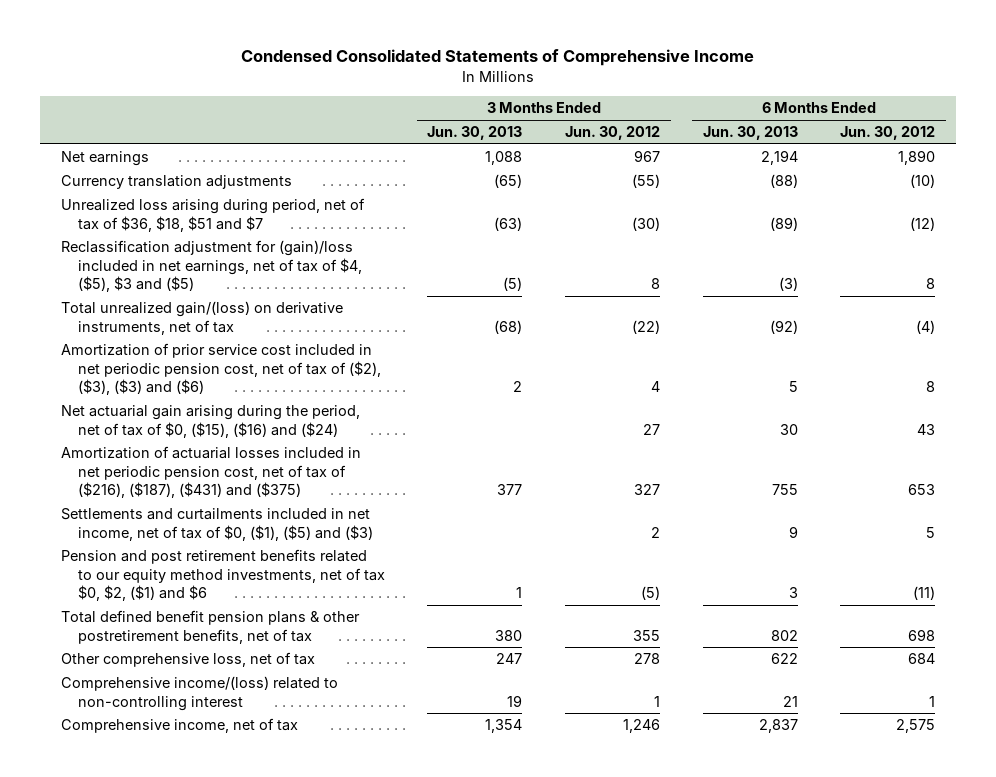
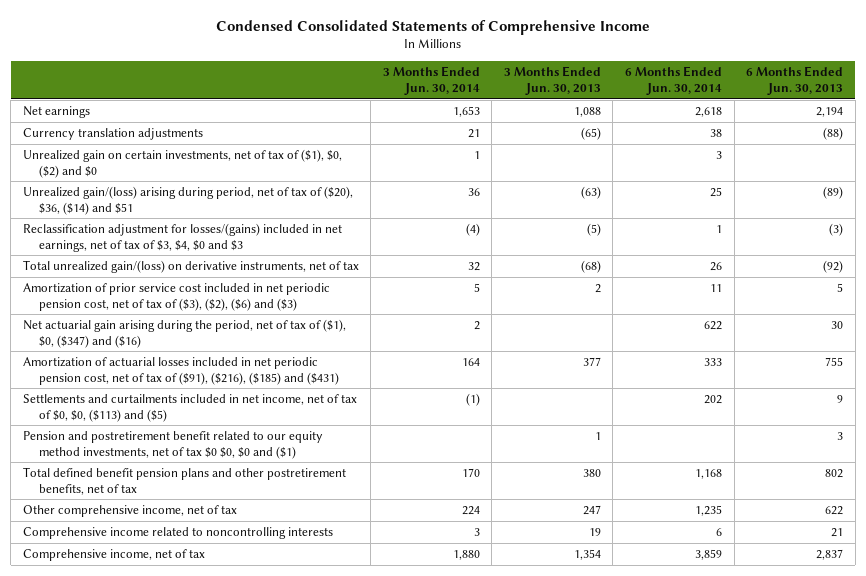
- | 3 Months Ended Jun. 30, 2013 | 3 Months Ended Jun. 30, 2012 | 6 Months Ended Jun. 30, 2013 | 6 Months Ended Jun. 30, 2012
+ | 3 Months Ended Jun. 30, 2014 | 3 Months Ended Jun. 30, 2013 | 6 Months Ended Jun. 30, 2014 | 6 Months Ended Jun. 30, 2013
- Unrealized loss arising during period, net of tax of $36, $18, $51 and $7 | (63) | (30) | (89) | (12)
- Reclassification adjustment for (gain)/loss included in net earnings, net of tax of $4, ($5), $3 and ($5) | (5) | 8 | (3) | 8
+ Unrealized gain on certain investments, net of tax of ($1), $0, ($2) and $0 | 1 | | 3 |
+ Unrealized gain/(loss) arising during period, net of tax of ($20), $36, ($14) and $51 | 36 | (63) | 25 | (89)
+ Reclassification adjustment for losses/(gains) included in net earnings, net of tax of $3, $4, $0 and $3 | (4) | (5) | 1 | (3)
- Amortization of prior service cost included in net periodic pension cost, net of tax of ($2), ($3), ($3) and ($6) | 2 | 4 | 5 | 8
- Net actuarial gain arising during the period, net of tax of $0, ($15), ($16) and ($24) | | 27 | 30 | 43
- Amortization of actuarial losses included in net periodic pension cost, net of tax of ($216), ($187), ($431) and ($375) | 377 | 327 | 755 | 653
- Settlements and curtailments included in net income, net of tax of $0, ($1), ($5) and ($3) | | 2 | 9 | 5
- Pension and post retirement benefits related to our equity method investments, net of tax $0, $2, ($1) and $6 | 1 | (5) | 3 | (11)
- Total defined benefit pension plans & other postretirement benefits, net of tax | 380 | 355 | 802 | 698
- Other comprehensive loss, net of tax | 247 | 278 | 622 | 684
- Comprehensive income/(loss) related to non-controlling interest | 19 | 1 | 21 | 1
+ Amortization of prior service cost included in net periodic pension cost, net of tax of ($3), ($2), ($6) and ($3) | 5 | 2 | 11 | 5
+ Net actuarial gain arising during the period, net of tax of ($1), $0, ($347) and ($16) | 2 | | 622 | 30
+ Amortization of actuarial losses included in net periodic pension cost, net of tax of ($91), ($216), ($185) and ($431) | 164 | 377 | 333 | 755
+ Settlements and curtailments included in net income, net of tax of $0, $0, ($113) and ($5) | (1) | | 202 | 9
+ Pension and postretirement benefit related to our equity method investments, net of tax $0 $0, $0 and ($1) | | 1 | | 3
+ Total defined benefit pension plans and other postretirement benefits, net of tax | 170 | 380 | 1,168 | 802
+ Other comprehensive income, net of tax | 224 | 247 | 1,235 | 622
+ Comprehensive income related to noncontrolling interests | 3 | 19 | 6 | 21

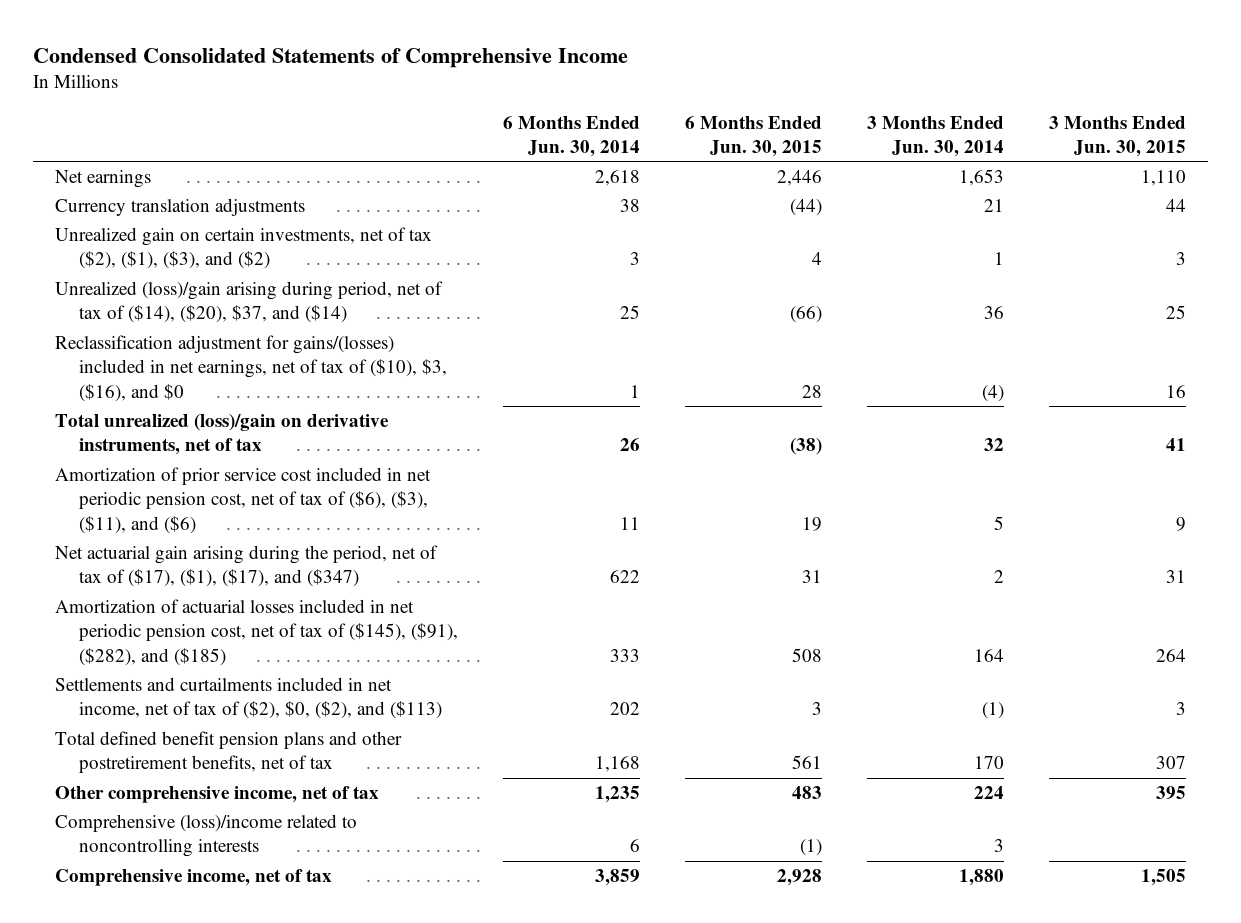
- | 3 Months Ended Jun. 30, 2014 | 3 Months Ended Jun. 30, 2013 | 6 Months Ended Jun. 30, 2014 | 6 Months Ended Jun. 30, 2013
+ | 6 Months Ended Jun. 30, 2014 | 6 Months Ended Jun. 30, 2015 | 3 Months Ended Jun. 30, 2014 | 3 Months Ended Jun. 30, 2015
- Unrealized gain on certain investments, net of tax of ($1), $0, ($2) and $0 | 1 | | 3 |
- Unrealized gain/(loss) arising during period, net of tax of ($20), $36, ($14) and $51 | 36 | (63) | 25 | (89)
- Reclassification adjustment for losses/(gains) included in net earnings, net of tax of $3, $4, $0 and $3 | (4) | (5) | 1 | (3)
- Total unrealized gain/(loss) on derivative instruments, net of tax | 32 | (68) | 26 | (92)
- Amortization of prior service cost included in net periodic pension cost, net of tax of ($3), ($2), ($6) and ($3) | 5 | 2 | 11 | 5
- Net actuarial gain arising during the period, net of tax of ($1), $0, ($347) and ($16) | 2 | | 622 | 30
- Amortization of actuarial losses included in net periodic pension cost, net of tax of ($91), ($216), ($185) and ($431) | 164 | 377 | 333 | 755
- Settlements and curtailments included in net income, net of tax of $0, $0, ($113) and ($5) | (1) | | 202 | 9
- Pension and postretirement benefit related to our equity method investments, net of tax $0 $0, $0 and ($1) | | 1 | | 3
+ Unrealized gain on certain investments, net of tax ($2), ($1), ($3), and ($2) | 3 | 4 | 1 | 3
+ Unrealized (loss)/gain arising during period, net of tax of ($14), ($20), $37, and ($14) | 25 | (66) | 36 | 25
+ Reclassification adjustment for gains/(losses) included in net earnings, net of tax of ($10), $3, ($16), and $0 | 1 | 28 | (4) | 16
+ Total unrealized (loss)/gain on derivative instruments, net of tax | 26 | (38) | 32 | 41
+ Amortization of prior service cost included in net periodic pension cost, net of tax of ($6), ($3), ($11), and ($6) | 11 | 19 | 5 | 9
+ Net actuarial gain arising during the period, net of tax of ($17), ($1), ($17), and ($347) | 622 | 31 | 2 | 31
+ Amortization of actuarial losses included in net periodic pension cost, net of tax of ($145), ($91), ($282), and ($185) | 333 | 508 | 164 | 264
+ Settlements and curtailments included in net income, net of tax of ($2), $0, ($2), and ($113) | 202 | 3 | (1) | 3
- Comprehensive income related to noncontrolling interests | 3 | 19 | 6 | 21
+ Comprehensive (loss)/income related to noncontrolling interests | 6 | (1) | 3 |

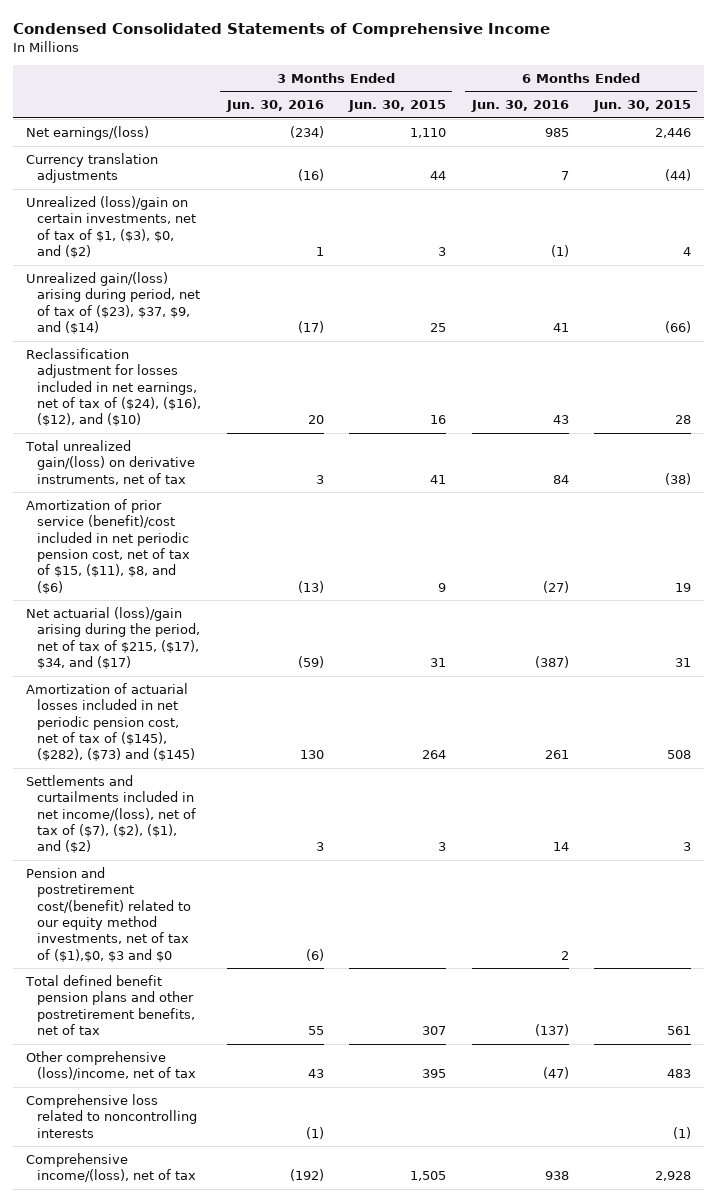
- | 6 Months Ended Jun. 30, 2014 | 6 Months Ended Jun. 30, 2015 | 3 Months Ended Jun. 30, 2014 | 3 Months Ended Jun. 30, 2015
+ | 3 Months Ended Jun. 30, 2016 | 3 Months Ended Jun. 30, 2015 | 6 Months Ended Jun. 30, 2016 | 6 Months Ended Jun. 30, 2015
- Net earnings | 2,618 | 2,446 | 1,653 | 1,110
+ Net earnings/(loss) | (234) | 1,110 | 985 | 2,446
- Unrealized gain on certain investments, net of tax ($2), ($1), ($3), and ($2) | 3 | 4 | 1 | 3
- Unrealized (loss)/gain arising during period, net of tax of ($14), ($20), $37, and ($14) | 25 | (66) | 36 | 25
- Reclassification adjustment for gains/(losses) included in net earnings, net of tax of ($10), $3, ($16), and $0 | 1 | 28 | (4) | 16
- Total unrealized (loss)/gain on derivative instruments, net of tax | 26 | (38) | 32 | 41
- Amortization of prior service cost included in net periodic pension cost, net of tax of ($6), ($3), ($11), and ($6) | 11 | 19 | 5 | 9
- Net actuarial gain arising during the period, net of tax of ($17), ($1), ($17), and ($347) | 622 | 31 | 2 | 31
- Amortization of actuarial losses included in net periodic pension cost, net of tax of ($145), ($91), ($282), and ($185) | 333 | 508 | 164 | 264
- Settlements and curtailments included in net income, net of tax of ($2), $0, ($2), and ($113) | 202 | 3 | (1) | 3
+ Unrealized (loss)/gain on certain investments, net of tax of $1, ($3), $0, and ($2) | 1 | 3 | (1) | 4
+ Unrealized gain/(loss) arising during period, net of tax of ($23), $37, $9, and ($14) | (17) | 25 | 41 | (66)
+ Reclassification adjustment for losses included in net earnings, net of tax of ($24), ($16), ($12), and ($10) | 20 | 16 | 43 | 28
+ Total unrealized gain/(loss) on derivative instruments, net of tax | 3 | 41 | 84 | (38)
+ Amortization of prior service (benefit)/cost included in net periodic pension cost, net of tax of $15, ($11), $8, and ($6) | (13) | 9 | (27) | 19
+ Net actuarial (loss)/gain arising during the period, net of tax of $215, ($17), $34, and ($17) | (59) | 31 | (387) | 31
+ Amortization of actuarial losses included in net periodic pension cost, net of tax of ($145), ($282), ($73) and ($145) | 130 | 264 | 261 | 508
+ Settlements and curtailments included in net income/(loss), net of tax of ($7), ($2), ($1), and ($2) | 3 | 3 | 14 | 3
+ Pension and postretirement cost/(benefit) related to our equity method investments, net of tax of ($1),$0, $3 and $0 | (6) | | 2 |
- Other comprehensive income, net of tax | 1,235 | 483 | 224 | 395
- Comprehensive (loss)/income related to noncontrolling interests | 6 | (1) | 3 |
- Comprehensive income, net of tax | 3,859 | 2,928 | 1,880 | 1,505
+ Other comprehensive (loss)/income, net of tax | 43 | 395 | (47) | 483
+ Comprehensive loss related to noncontrolling interests | (1) | | | (1)
+ Comprehensive income/(loss), net of tax | (192) | 1,505 | 938 | 2,928

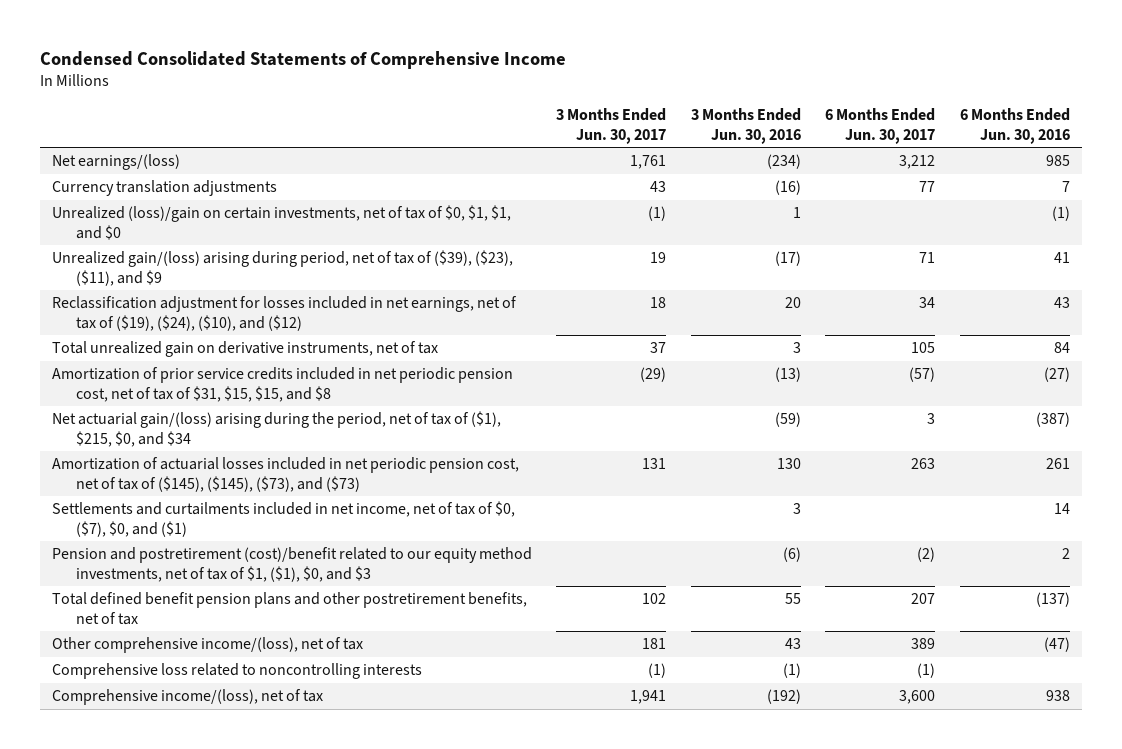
- | 3 Months Ended Jun. 30, 2016 | 3 Months Ended Jun. 30, 2015 | 6 Months Ended Jun. 30, 2016 | 6 Months Ended Jun. 30, 2015
+ | 3 Months Ended Jun. 30, 2017 | 3 Months Ended Jun. 30, 2016 | 6 Months Ended Jun. 30, 2017 | 6 Months Ended Jun. 30, 2016
- Unrealized (loss)/gain on certain investments, net of tax of $1, ($3), $0, and ($2) | 1 | 3 | (1) | 4
- Unrealized gain/(loss) arising during period, net of tax of ($23), $37, $9, and ($14) | (17) | 25 | 41 | (66)
- Reclassification adjustment for losses included in net earnings, net of tax of ($24), ($16), ($12), and ($10) | 20 | 16 | 43 | 28
- Total unrealized gain/(loss) on derivative instruments, net of tax | 3 | 41 | 84 | (38)
- Amortization of prior service (benefit)/cost included in net periodic pension cost, net of tax of $15, ($11), $8, and ($6) | (13) | 9 | (27) | 19
- Net actuarial (loss)/gain arising during the period, net of tax of $215, ($17), $34, and ($17) | (59) | 31 | (387) | 31
- Amortization of actuarial losses included in net periodic pension cost, net of tax of ($145), ($282), ($73) and ($145) | 130 | 264 | 261 | 508
- Settlements and curtailments included in net income/(loss), net of tax of ($7), ($2), ($1), and ($2) | 3 | 3 | 14 | 3
- Pension and postretirement cost/(benefit) related to our equity method investments, net of tax of ($1),$0, $3 and $0 | (6) | | 2 |
+ Unrealized (loss)/gain on certain investments, net of tax of $0, $1, $1, and $0 | (1) | 1 | | (1)
+ Unrealized gain/(loss) arising during period, net of tax of ($39), ($23), ($11), and $9 | 19 | (17) | 71 | 41
+ Reclassification adjustment for losses included in net earnings, net of tax of ($19), ($24), ($10), and ($12) | 18 | 20 | 34 | 43
+ Total unrealized gain on derivative instruments, net of tax | 37 | 3 | 105 | 84
+ Amortization of prior service credits included in net periodic pension cost, net of tax of $31, $15, $15, and $8 | (29) | (13) | (57) | (27)
+ Net actuarial gain/(loss) arising during the period, net of tax of ($1), $215, $0, and $34 | | (59) | 3 | (387)
+ Amortization of actuarial losses included in net periodic pension cost, net of tax of ($145), ($145), ($73), and ($73) | 131 | 130 | 263 | 261
+ Settlements and curtailments included in net income, net of tax of $0, ($7), $0, and ($1) | | 3 | | 14
+ Pension and postretirement (cost)/benefit related to our equity method investments, net of tax of $1, ($1), $0, and $3 | | (6) | (2) | 2
- Other comprehensive (loss)/income, net of tax | 43 | 395 | (47) | 483
+ Other comprehensive income/(loss), net of tax | 181 | 43 | 389 | (47)

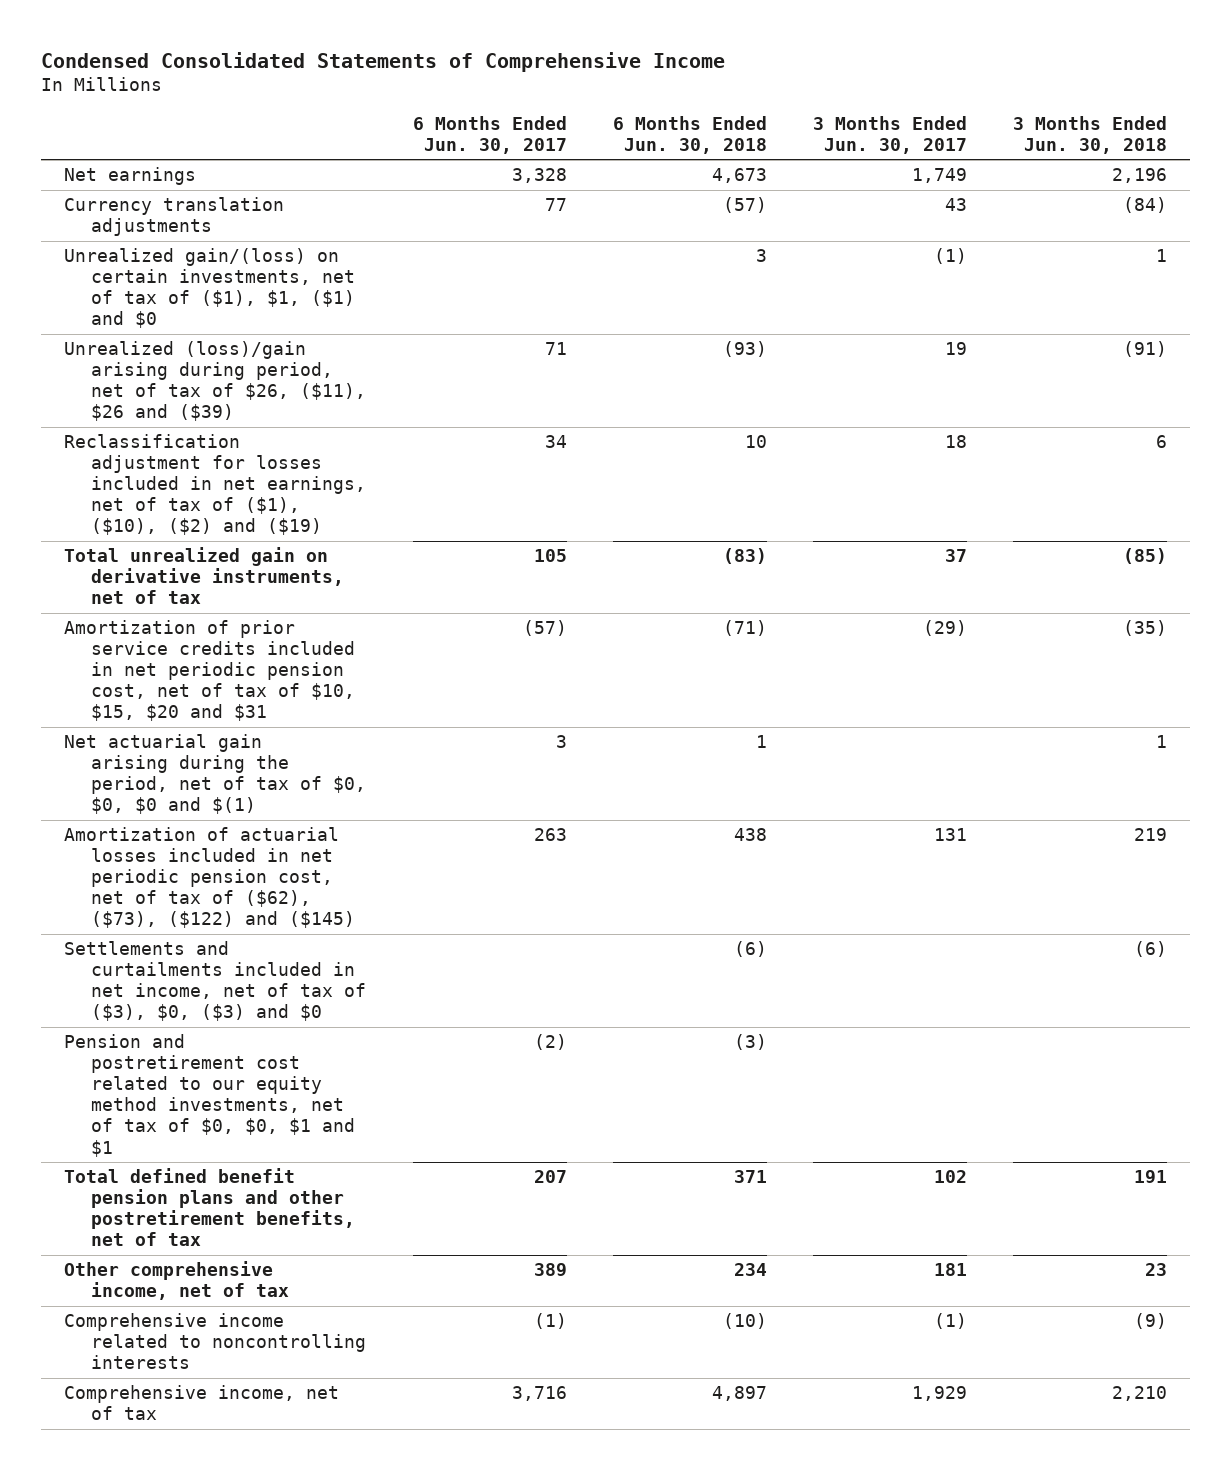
- | 3 Months Ended Jun. 30, 2017 | 3 Months Ended Jun. 30, 2016 | 6 Months Ended Jun. 30, 2017 | 6 Months Ended Jun. 30, 2016
+ | 6 Months Ended Jun. 30, 2017 | 6 Months Ended Jun. 30, 2018 | 3 Months Ended Jun. 30, 2017 | 3 Months Ended Jun. 30, 2018
- Net earnings/(loss) | 1,761 | (234) | 3,212 | 985
+ Net earnings | 3,328 | 4,673 | 1,749 | 2,196
- Unrealized (loss)/gain on certain investments, net of tax of $0, $1, $1, and $0 | (1) | 1 | | (1)
- Unrealized gain/(loss) arising during period, net of tax of ($39), ($23), ($11), and $9 | 19 | (17) | 71 | 41
- Reclassification adjustment for losses included in net earnings, net of tax of ($19), ($24), ($10), and ($12) | 18 | 20 | 34 | 43
+ Unrealized gain/(loss) on certain investments, net of tax of ($1), $1, ($1) and $0 | | 3 | (1) | 1
+ Unrealized (loss)/gain arising during period, net of tax of $26, ($11), $26 and ($39) | 71 | (93) | 19 | (91)
+ Reclassification adjustment for losses included in net earnings, net of tax of ($1), ($10), ($2) and ($19) | 34 | 10 | 18 | 6
- Amortization of prior service credits included in net periodic pension cost, net of tax of $31, $15, $15, and $8 | (29) | (13) | (57) | (27)
- Net actuarial gain/(loss) arising during the period, net of tax of ($1), $215, $0, and $34 | | (59) | 3 | (387)
- Amortization of actuarial losses included in net periodic pension cost, net of tax of ($145), ($145), ($73), and ($73) | 131 | 130 | 263 | 261
- Settlements and curtailments included in net income, net of tax of $0, ($7), $0, and ($1) | | 3 | | 14
- Pension and postretirement (cost)/benefit related to our equity method investments, net of tax of $1, ($1), $0, and $3 | | (6) | (2) | 2
+ Amortization of prior service credits included in net periodic pension cost, net of tax of $10, $15, $20 and $31 | (57) | (71) | (29) | (35)
+ Net actuarial gain arising during the period, net of tax of $0, $0, $0 and $(1) | 3 | 1 | | 1
+ Amortization of actuarial losses included in net periodic pension cost, net of tax of ($62), ($73), ($122) and ($145) | 263 | 438 | 131 | 219
+ Settlements and curtailments included in net income, net of tax of ($3), $0, ($3) and $0 | | (6) | | (6)
+ Pension and postretirement cost related to our equity method investments, net of tax of $0, $0, $1 and $1 | (2) | (3) | |
- Other comprehensive income/(loss), net of tax | 181 | 43 | 389 | (47)
- Comprehensive loss related to noncontrolling interests | (1) | (1) | (1) |
- Comprehensive income/(loss), net of tax | 1,941 | (192) | 3,600 | 938
+ Other comprehensive income, net of tax | 389 | 234 | 181 | 23
+ Comprehensive income related to noncontrolling interests | (1) | (10) | (1) | (9)
+ Comprehensive income, net of tax | 3,716 | 4,897 | 1,929 | 2,210

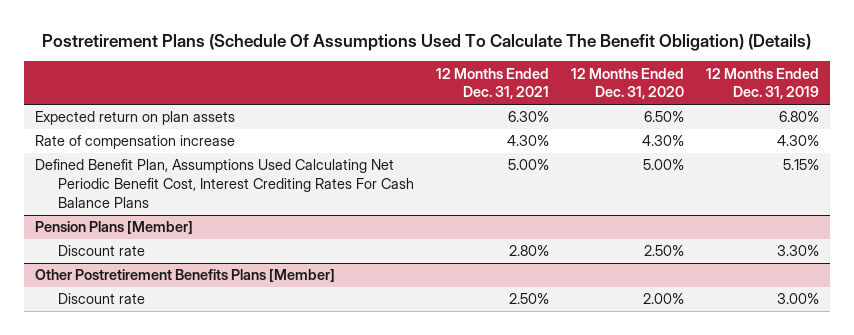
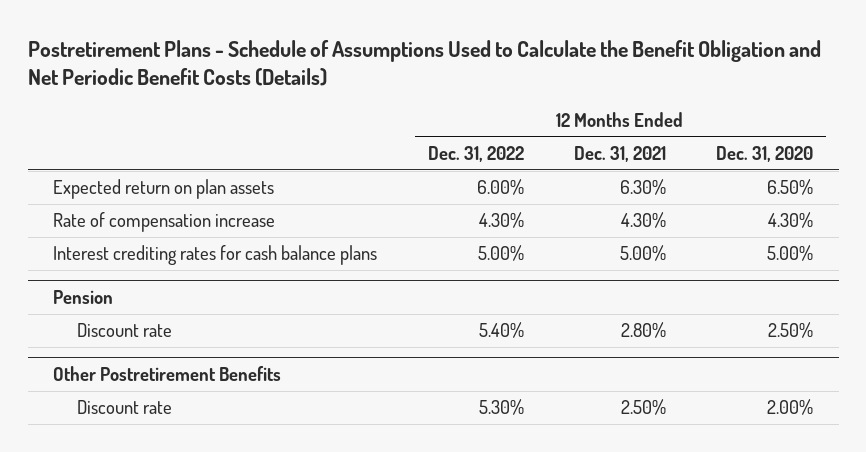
- Postretirement Plans (Schedule Of Assumptions Used To Calculate The Benefit Obligation) (Details)
+ Postretirement Plans - Schedule of Assumptions Used to Calculate the Benefit Obligation and Net Periodic Benefit Costs (Details)
- | 12 Months Ended Dec. 31, 2021 | 12 Months Ended Dec. 31, 2020 | 12 Months Ended Dec. 31, 2019
+ | 12 Months Ended Dec. 31, 2022 | 12 Months Ended Dec. 31, 2021 | 12 Months Ended Dec. 31, 2020
- Defined Benefit Plan, Assumptions Used Calculating Net Periodic Benefit Cost, Interest Crediting Rates For Cash Balance Plans | 5.00% | 5.00% | 5.15%
- Pension Plans [Member]
+ Interest crediting rates for cash balance plans | 5.00% | 5.00% | 5.00%
+ Pension
- Other Postretirement Benefits Plans [Member]
+ Other Postretirement Benefits

